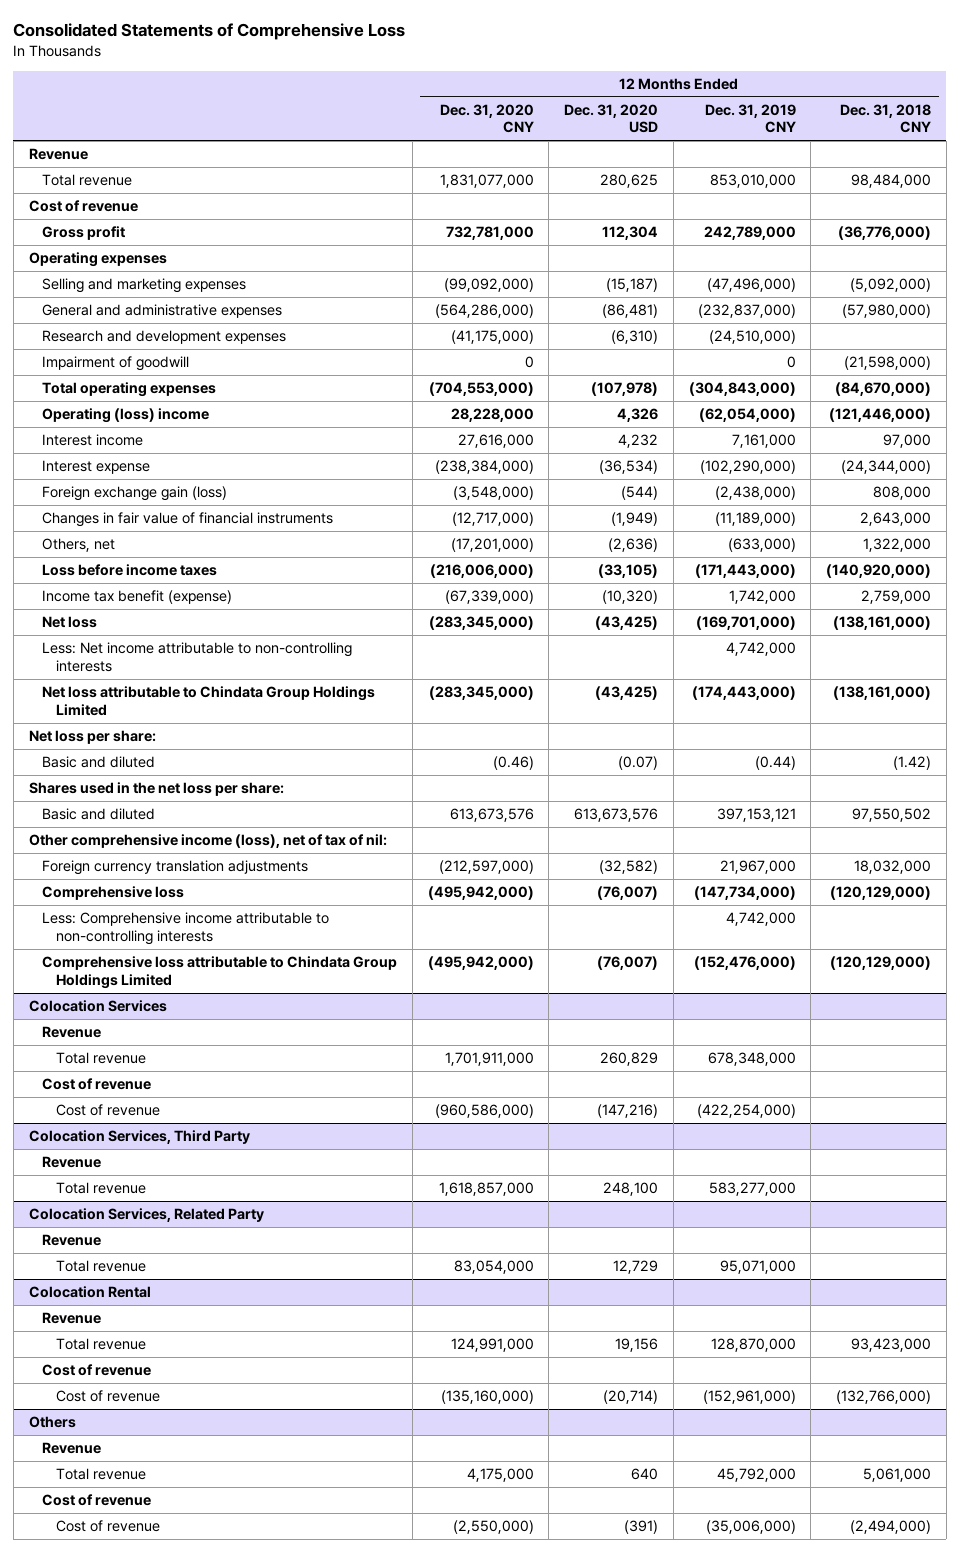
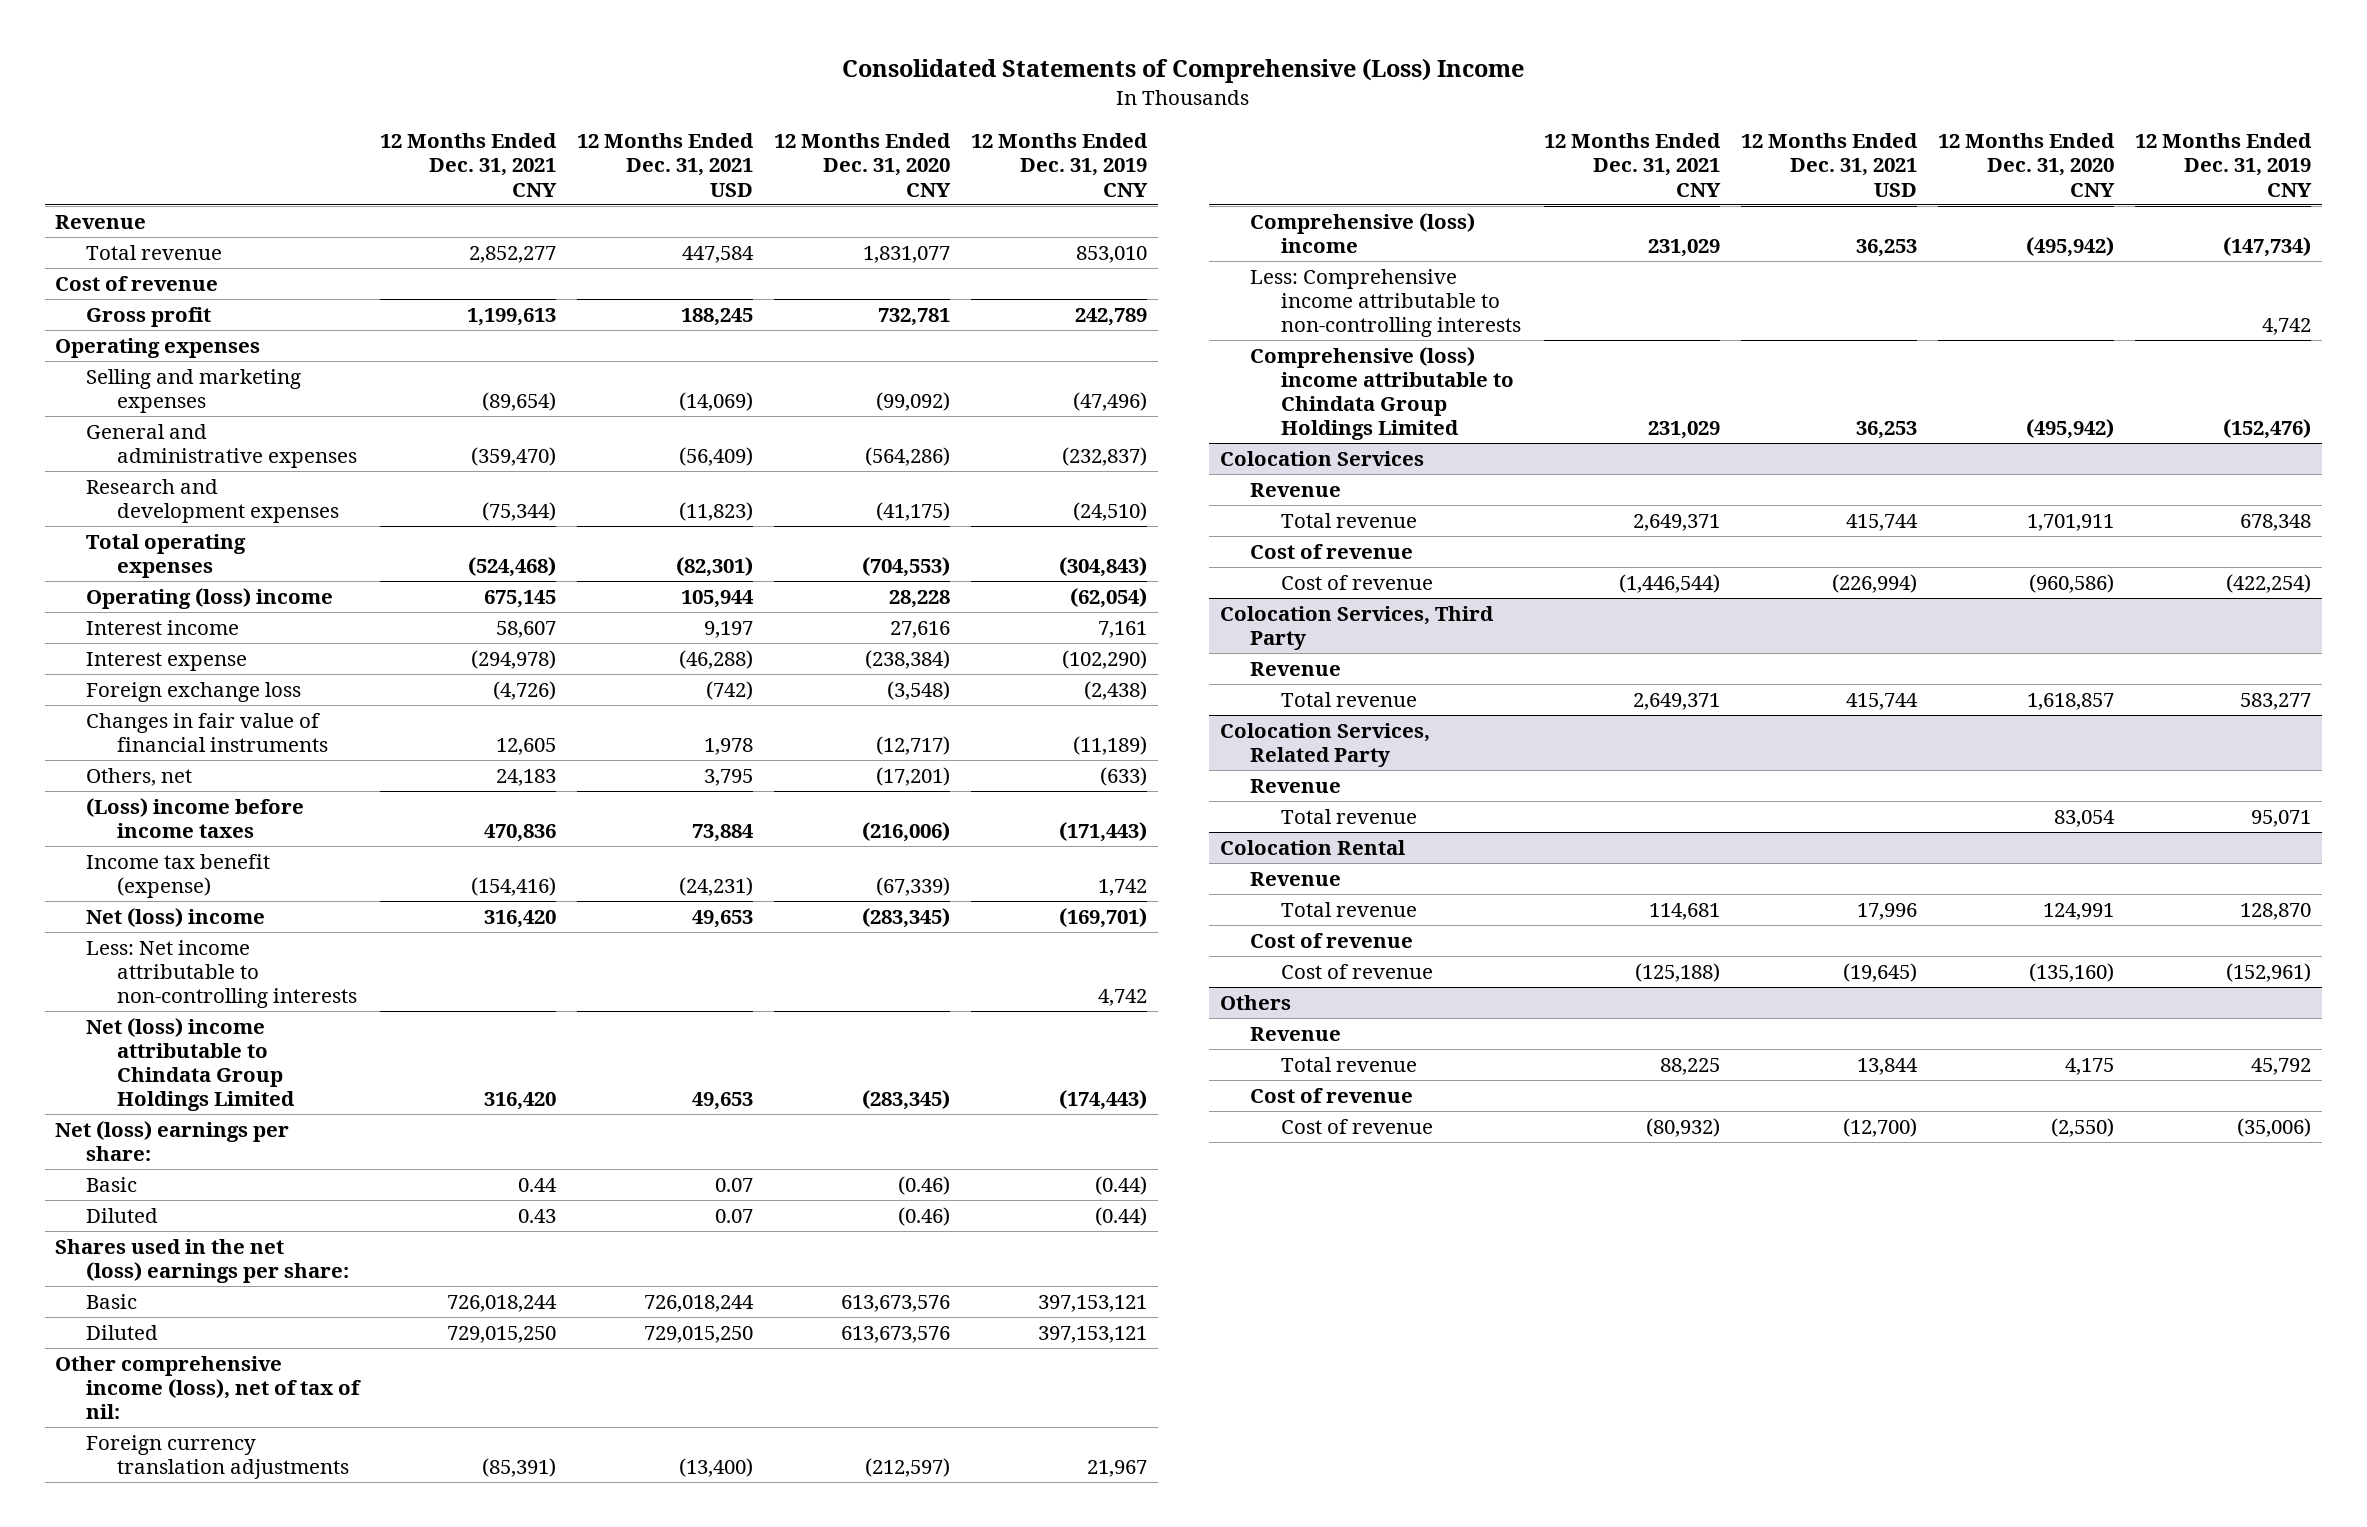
- Consolidated Statements of Comprehensive Loss
+ Consolidated Statements of Comprehensive (Loss) Income
- | 12 Months Ended Dec. 31, 2020 CNY | 12 Months Ended Dec. 31, 2020 USD | 12 Months Ended Dec. 31, 2019 CNY | 12 Months Ended Dec. 31, 2018 CNY
+ | 12 Months Ended Dec. 31, 2021 CNY | 12 Months Ended Dec. 31, 2021 USD | 12 Months Ended Dec. 31, 2020 CNY | 12 Months Ended Dec. 31, 2019 CNY
- Total revenue | 1,831,077,000 | 280,625 | 853,010,000 | 98,484,000
+ Total revenue | 2,852,277 | 447,584 | 1,831,077 | 853,010
- Gross profit | 732,781,000 | 112,304 | 242,789,000 | (36,776,000)
+ Gross profit | 1,199,613 | 188,245 | 732,781 | 242,789
- Selling and marketing expenses | (99,092,000) | (15,187) | (47,496,000) | (5,092,000)
- General and administrative expenses | (564,286,000) | (86,481) | (232,837,000) | (57,980,000)
- Research and development expenses | (41,175,000) | (6,310) | (24,510,000) |
- Impairment of goodwill | 0 | | 0 | (21,598,000)
- Total operating expenses | (704,553,000) | (107,978) | (304,843,000) | (84,670,000)
- Operating (loss) income | 28,228,000 | 4,326 | (62,054,000) | (121,446,000)
- Interest income | 27,616,000 | 4,232 | 7,161,000 | 97,000
- Interest expense | (238,384,000) | (36,534) | (102,290,000) | (24,344,000)
- Foreign exchange gain (loss) | (3,548,000) | (544) | (2,438,000) | 808,000
- Changes in fair value of financial instruments | (12,717,000) | (1,949) | (11,189,000) | 2,643,000
- Others, net | (17,201,000) | (2,636) | (633,000) | 1,322,000
- Loss before income taxes | (216,006,000) | (33,105) | (171,443,000) | (140,920,000)
- Income tax benefit (expense) | (67,339,000) | (10,320) | 1,742,000 | 2,759,000
- Net loss | (283,345,000) | (43,425) | (169,701,000) | (138,161,000)
- Less: Net income attributable to non-controlling interests | | | 4,742,000 |
- Net loss attributable to Chindata Group Holdings Limited | (283,345,000) | (43,425) | (174,443,000) | (138,161,000)
- Net loss per share:
- Basic and diluted | (0.46) | (0.07) | (0.44) | (1.42)
- Shares used in the net loss per share:
- Basic and diluted | 613,673,576 | 613,673,576 | 397,153,121 | 97,550,502
+ Selling and marketing expenses | (89,654) | (14,069) | (99,092) | (47,496)
+ General and administrative expenses | (359,470) | (56,409) | (564,286) | (232,837)
+ Research and development expenses | (75,344) | (11,823) | (41,175) | (24,510)
+ Total operating expenses | (524,468) | (82,301) | (704,553) | (304,843)
+ Operating (loss) income | 675,145 | 105,944 | 28,228 | (62,054)
+ Interest income | 58,607 | 9,197 | 27,616 | 7,161
+ Interest expense | (294,978) | (46,288) | (238,384) | (102,290)
+ Foreign exchange loss | (4,726) | (742) | (3,548) | (2,438)
+ Changes in fair value of financial instruments | 12,605 | 1,978 | (12,717) | (11,189)
+ Others, net | 24,183 | 3,795 | (17,201) | (633)
+ (Loss) income before income taxes | 470,836 | 73,884 | (216,006) | (171,443)
+ Income tax benefit (expense) | (154,416) | (24,231) | (67,339) | 1,742
+ Net (loss) income | 316,420 | 49,653 | (283,345) | (169,701)
+ Less: Net income attributable to non-controlling interests | | | | 4,742
+ Net (loss) income attributable to Chindata Group Holdings Limited | 316,420 | 49,653 | (283,345) | (174,443)
+ Net (loss) earnings per share:
+ Basic | 0.44 | 0.07 | (0.46) | (0.44)
+ Diluted | 0.43 | 0.07 | (0.46) | (0.44)
+ Shares used in the net (loss) earnings per share:
+ Basic | 726,018,244 | 726,018,244 | 613,673,576 | 397,153,121
+ Diluted | 729,015,250 | 729,015,250 | 613,673,576 | 397,153,121
- Foreign currency translation adjustments | (212,597,000) | (32,582) | 21,967,000 | 18,032,000
- Comprehensive loss | (495,942,000) | (76,007) | (147,734,000) | (120,129,000)
- Less: Comprehensive income attributable to non-controlling interests | | | 4,742,000 |
- Comprehensive loss attributable to Chindata Group Holdings Limited | (495,942,000) | (76,007) | (152,476,000) | (120,129,000)
+ Foreign currency translation adjustments | (85,391) | (13,400) | (212,597) | 21,967
+ Comprehensive (loss) income | 231,029 | 36,253 | (495,942) | (147,734)
+ Less: Comprehensive income attributable to non-controlling interests | | | | 4,742
+ Comprehensive (loss) income attributable to Chindata Group Holdings Limited | 231,029 | 36,253 | (495,942) | (152,476)
@ Colocation Services
- Total revenue | 1,701,911,000 | 260,829 | 678,348,000 |
+ Total revenue | 2,649,371 | 415,744 | 1,701,911 | 678,348
- Cost of revenue | (960,586,000) | (147,216) | (422,254,000) |
+ Cost of revenue | (1,446,544) | (226,994) | (960,586) | (422,254)
@ Colocation Services, Third Party
- Total revenue | 1,618,857,000 | 248,100 | 583,277,000 |
+ Total revenue | 2,649,371 | 415,744 | 1,618,857 | 583,277
@ Colocation Services, Related Party
- Total revenue | 83,054,000 | 12,729 | 95,071,000 |
+ Total revenue | | | 83,054 | 95,071
@ Colocation Rental
- Total revenue | 124,991,000 | 19,156 | 128,870,000 | 93,423,000
+ Total revenue | 114,681 | 17,996 | 124,991 | 128,870
- Cost of revenue | (135,160,000) | (20,714) | (152,961,000) | (132,766,000)
+ Cost of revenue | (125,188) | (19,645) | (135,160) | (152,961)
@ Others
- Total revenue | 4,175,000 | 640 | 45,792,000 | 5,061,000
+ Total revenue | 88,225 | 13,844 | 4,175 | 45,792
- Cost of revenue | (2,550,000) | (391) | (35,006,000) | (2,494,000)
+ Cost of revenue | (80,932) | (12,700) | (2,550) | (35,006)

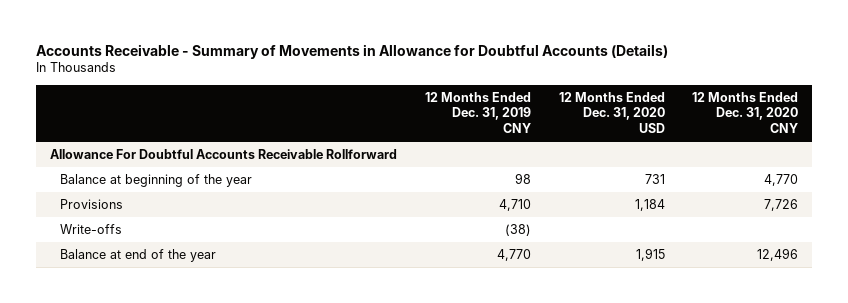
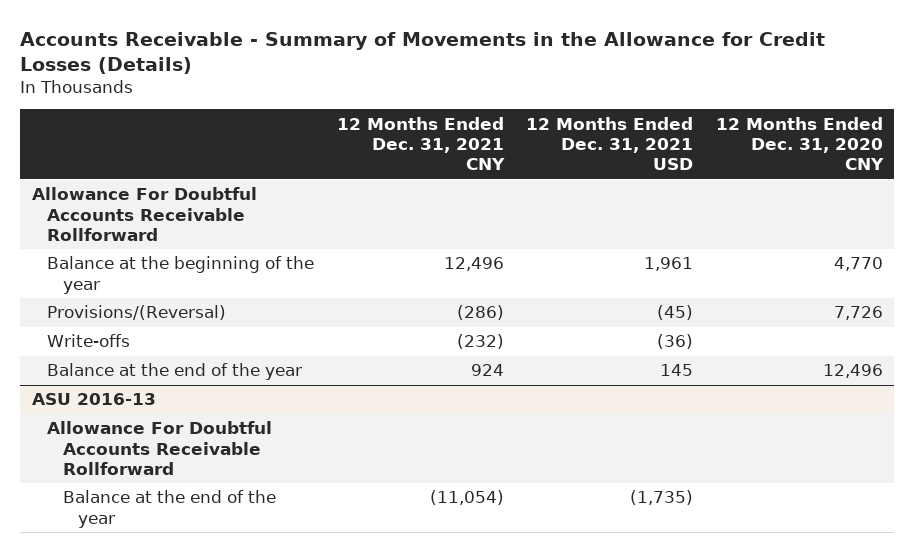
- Accounts Receivable - Summary of Movements in Allowance for Doubtful Accounts (Details)
+ Accounts Receivable - Summary of Movements in the Allowance for Credit Losses (Details)
- | 12 Months Ended Dec. 31, 2019 CNY | 12 Months Ended Dec. 31, 2020 USD | 12 Months Ended Dec. 31, 2020 CNY
+ | 12 Months Ended Dec. 31, 2021 CNY | 12 Months Ended Dec. 31, 2021 USD | 12 Months Ended Dec. 31, 2020 CNY
- Balance at beginning of the year | 98 | 731 | 4,770
- Provisions | 4,710 | 1,184 | 7,726
+ Balance at the beginning of the year | 12,496 | 1,961 | 4,770
+ Provisions/(Reversal) | (286) | (45) | 7,726
- Balance at end of the year | 4,770 | 1,915 | 12,496
+ Balance at the end of the year | 924 | 145 | 12,496
+ ASU 2016-13
+ Allowance For Doubtful Accounts Receivable Rollforward
+ Balance at the end of the year | (11,054) | (1,735) |

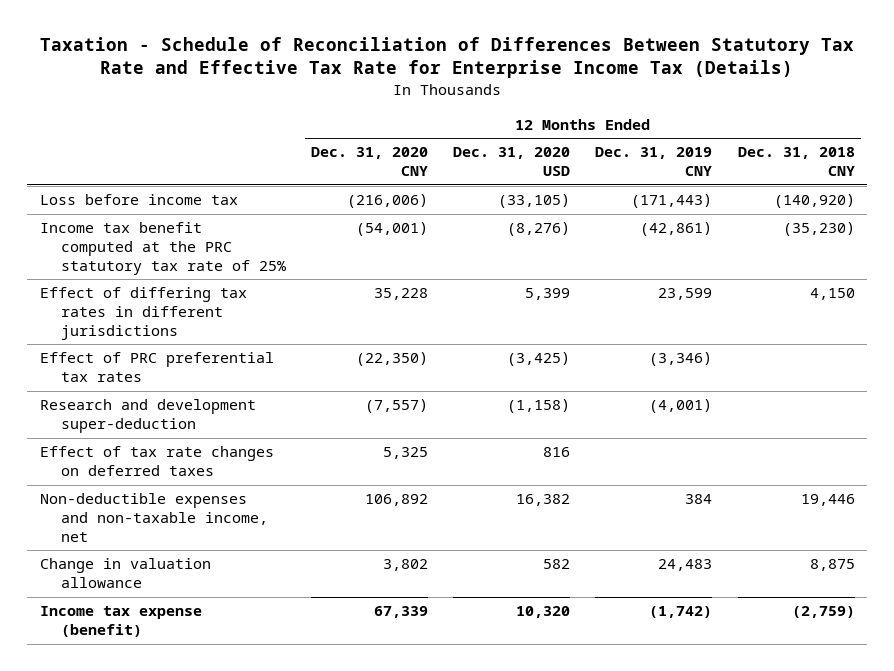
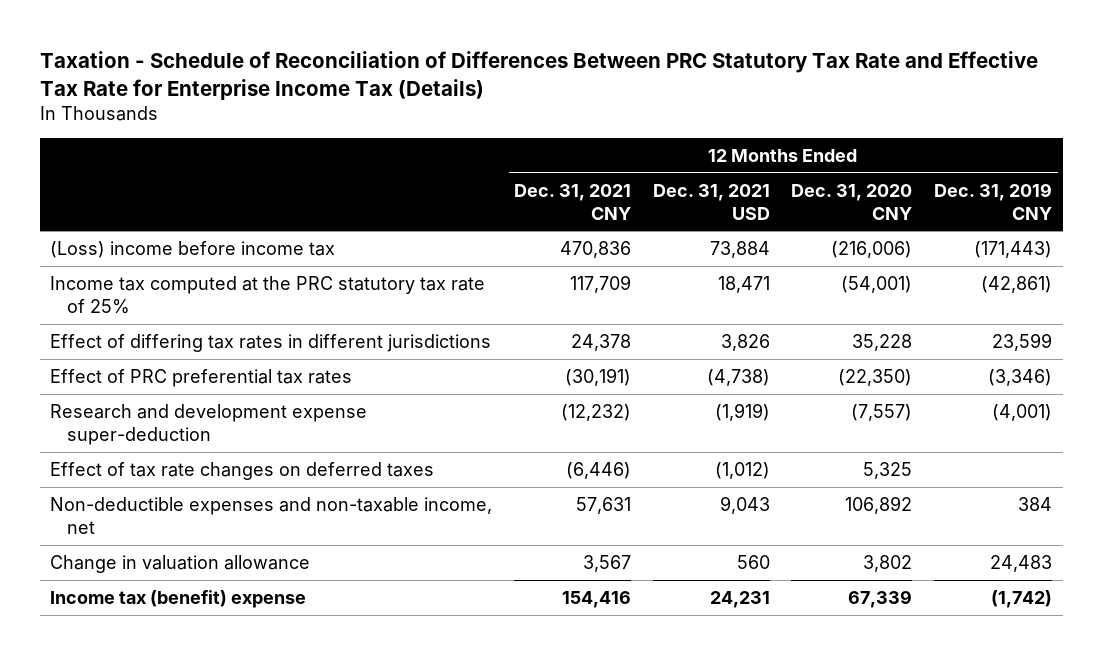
- Taxation - Schedule of Reconciliation of Differences Between Statutory Tax Rate and Effective Tax Rate for Enterprise Income Tax (Details)
+ Taxation - Schedule of Reconciliation of Differences Between PRC Statutory Tax Rate and Effective Tax Rate for Enterprise Income Tax (Details)
- | 12 Months Ended Dec. 31, 2020 CNY | 12 Months Ended Dec. 31, 2020 USD | 12 Months Ended Dec. 31, 2019 CNY | 12 Months Ended Dec. 31, 2018 CNY
+ | 12 Months Ended Dec. 31, 2021 CNY | 12 Months Ended Dec. 31, 2021 USD | 12 Months Ended Dec. 31, 2020 CNY | 12 Months Ended Dec. 31, 2019 CNY
- Loss before income tax | (216,006) | (33,105) | (171,443) | (140,920)
- Income tax benefit computed at the PRC statutory tax rate of 25% | (54,001) | (8,276) | (42,861) | (35,230)
+ (Loss) income before income tax | 470,836 | 73,884 | (216,006) | (171,443)
+ Income tax computed at the PRC statutory tax rate of 25% | 117,709 | 18,471 | (54,001) | (42,861)
- Research and development super-deduction | (7,557) | (1,158) | (4,001) |
+ Research and development expense super-deduction | (12,232) | (1,919) | (7,557) | (4,001)
- Income tax expense (benefit) | 67,339 | 10,320 | (1,742) | (2,759)
+ Income tax (benefit) expense | 154,416 | 24,231 | 67,339 | (1,742)

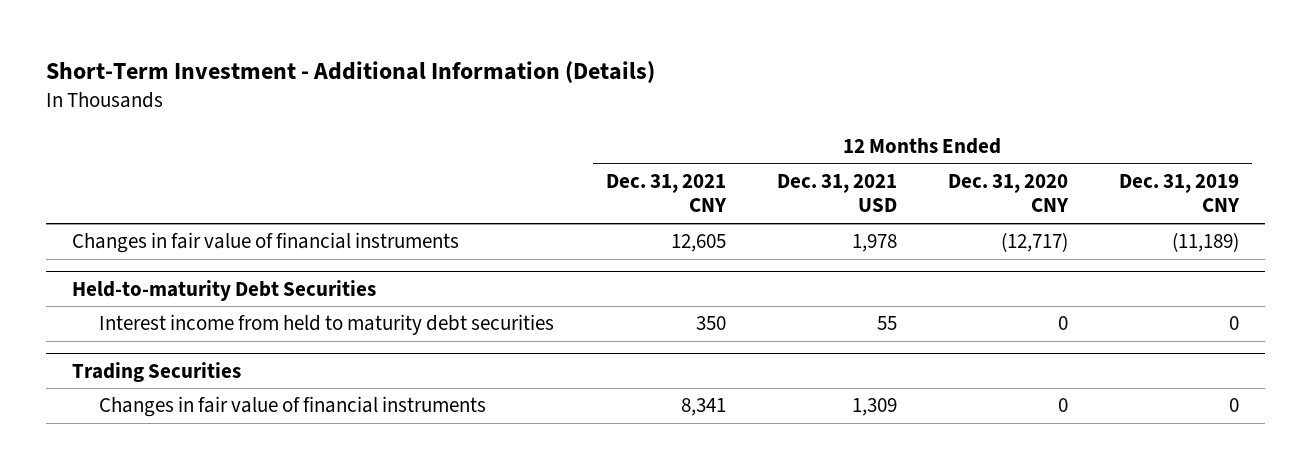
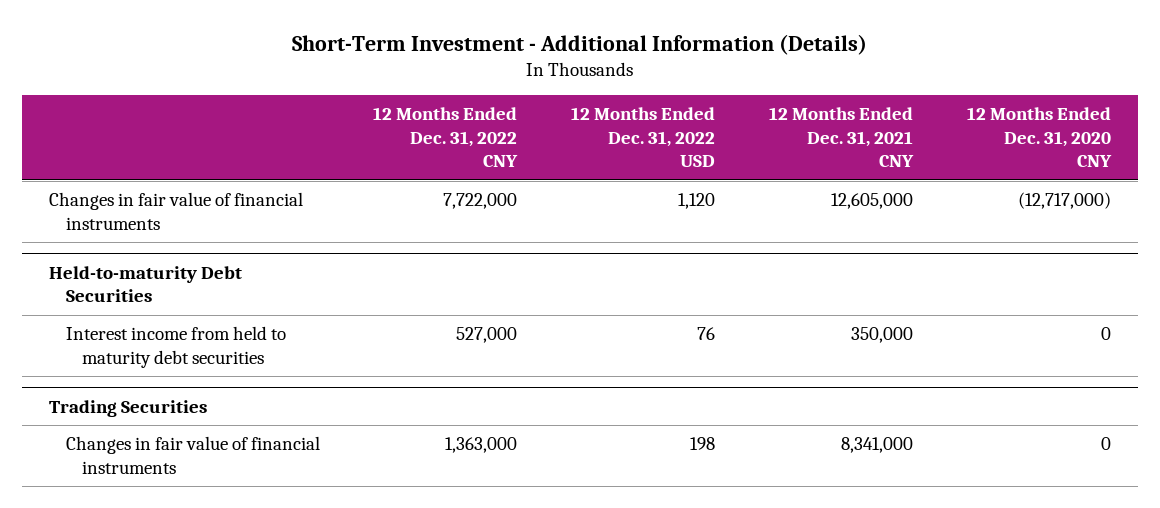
- | 12 Months Ended Dec. 31, 2021 CNY | 12 Months Ended Dec. 31, 2021 USD | 12 Months Ended Dec. 31, 2020 CNY | 12 Months Ended Dec. 31, 2019 CNY
+ | 12 Months Ended Dec. 31, 2022 CNY | 12 Months Ended Dec. 31, 2022 USD | 12 Months Ended Dec. 31, 2021 CNY | 12 Months Ended Dec. 31, 2020 CNY
- Changes in fair value of financial instruments | 12,605 | 1,978 | (12,717) | (11,189)
+ Changes in fair value of financial instruments | 7,722,000 | 1,120 | 12,605,000 | (12,717,000)
@ Held-to-maturity Debt Securities
- Interest income from held to maturity debt securities | 350 | 55 | 0 | 0
+ Interest income from held to maturity debt securities | 527,000 | 76 | 350,000 | 0
@ Trading Securities
- Changes in fair value of financial instruments | 8,341 | 1,309 | 0 | 0
+ Changes in fair value of financial instruments | 1,363,000 | 198 | 8,341,000 | 0

